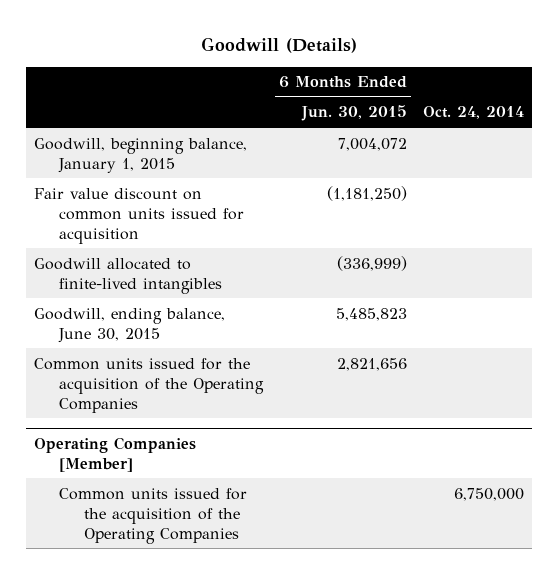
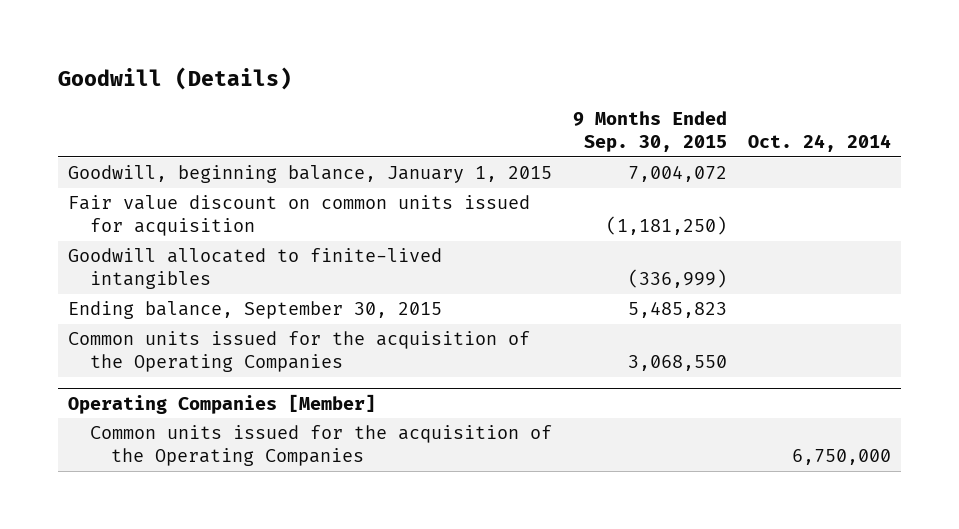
- | 6 Months Ended Jun. 30, 2015 | Oct. 24, 2014
+ | 9 Months Ended Sep. 30, 2015 | Oct. 24, 2014
- Goodwill, ending balance, June 30, 2015 | 5,485,823 |
+ Ending balance, September 30, 2015 | 5,485,823 |

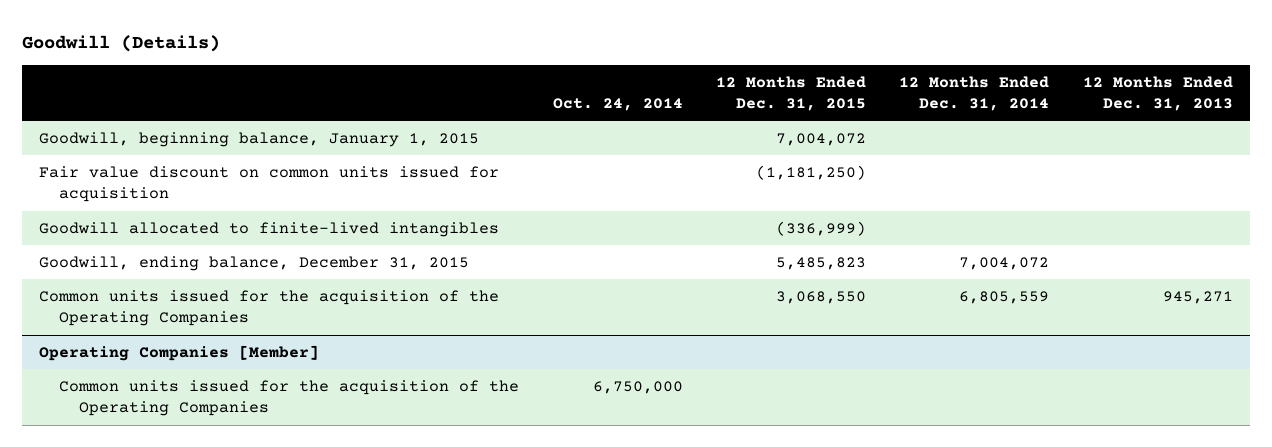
- | 9 Months Ended Sep. 30, 2015 | Oct. 24, 2014
+ | Oct. 24, 2014 | 12 Months Ended Dec. 31, 2015 | 12 Months Ended Dec. 31, 2014 | 12 Months Ended Dec. 31, 2013
- Ending balance, September 30, 2015 | 5,485,823 |
+ Goodwill, ending balance, December 31, 2015 | | 5,485,823 | 7,004,072 |

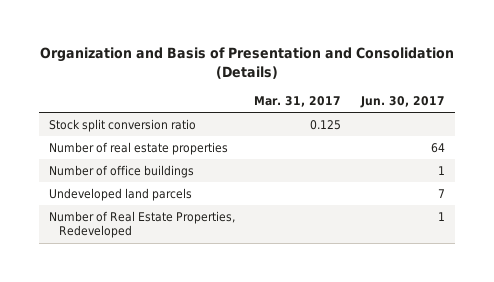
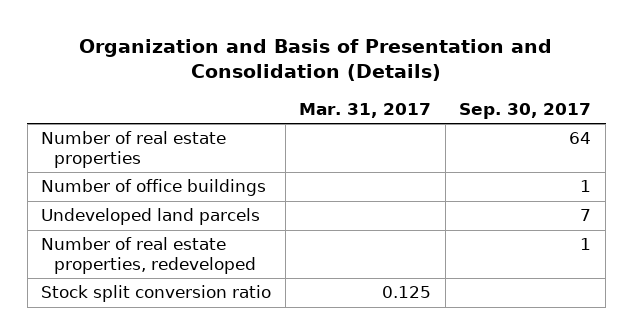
- | Mar. 31, 2017 | Jun. 30, 2017
+ | Mar. 31, 2017 | Sep. 30, 2017
- Number of Real Estate Properties, Redeveloped | | 1
+ Number of real estate properties, redeveloped | | 1
moved down: Stock split conversion ratio | 0.125 |

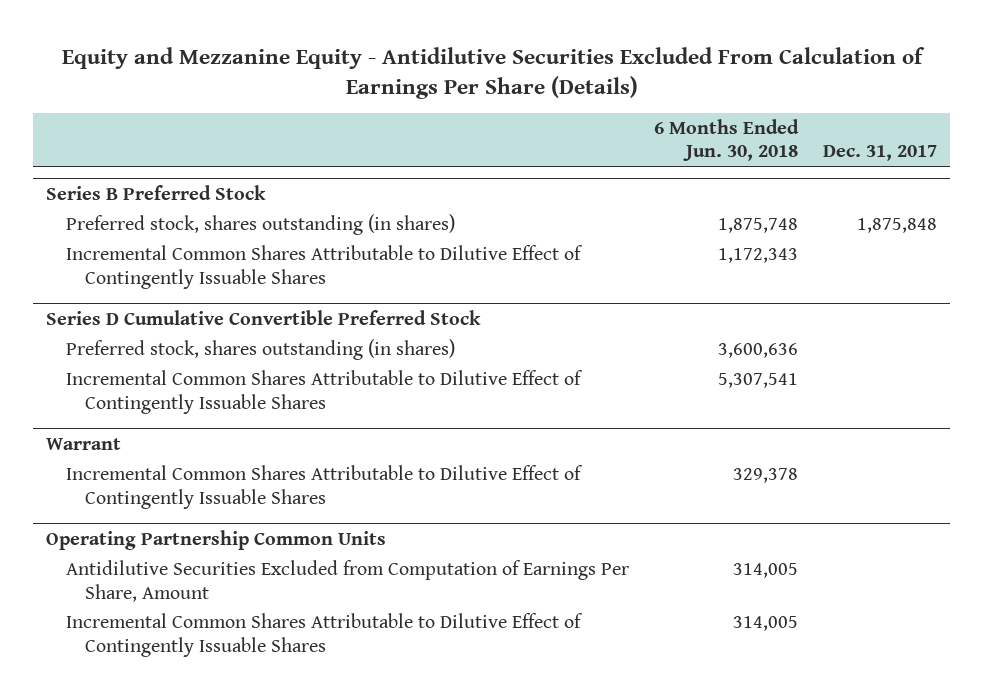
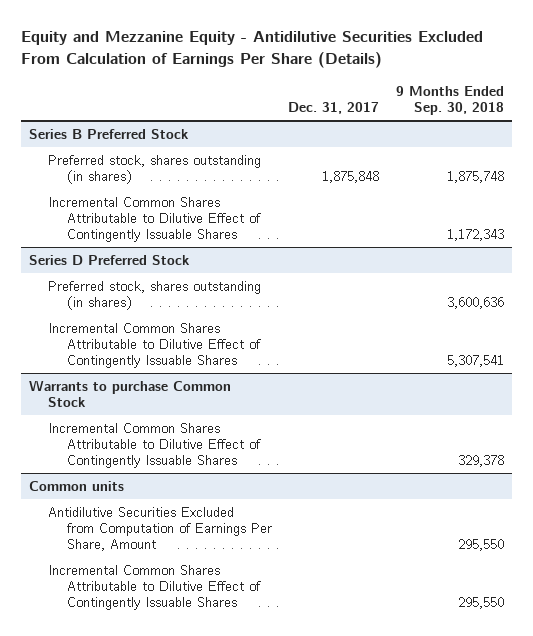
- | 6 Months Ended Jun. 30, 2018 | Dec. 31, 2017
+ | Dec. 31, 2017 | 9 Months Ended Sep. 30, 2018
- Series D Cumulative Convertible Preferred Stock
+ Series D Preferred Stock
- Warrant
+ Warrants to purchase Common Stock
- Operating Partnership Common Units
+ Common units

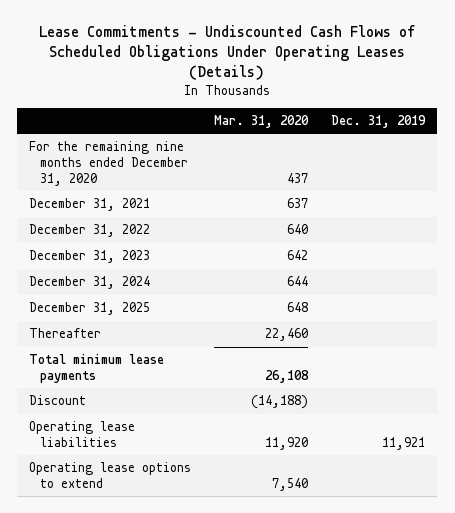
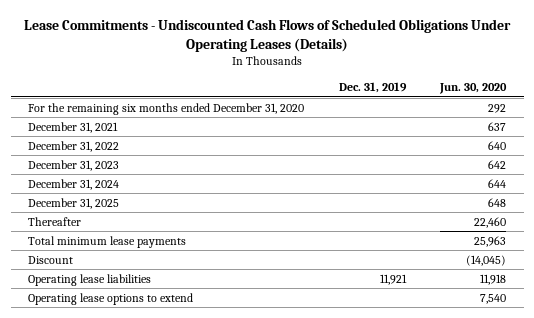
- | Mar. 31, 2020 | Dec. 31, 2019
+ | Dec. 31, 2019 | Jun. 30, 2020
- For the remaining nine months ended December 31, 2020 | 437 |
+ For the remaining six months ended December 31, 2020 | | 292

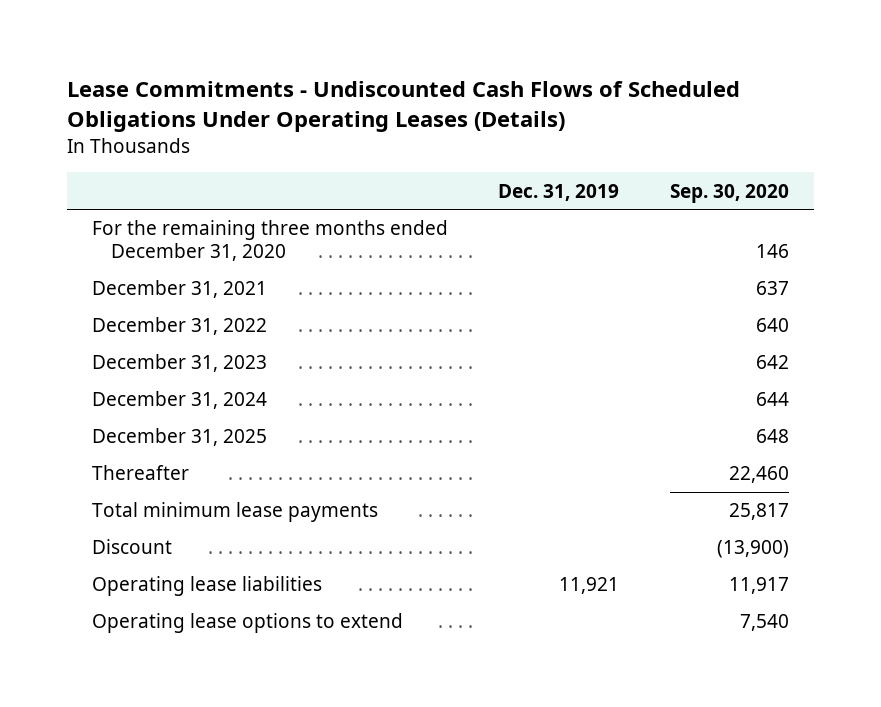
- | Dec. 31, 2019 | Jun. 30, 2020
+ | Dec. 31, 2019 | Sep. 30, 2020
- For the remaining six months ended December 31, 2020 | | 292
+ For the remaining three months ended December 31, 2020 | | 146

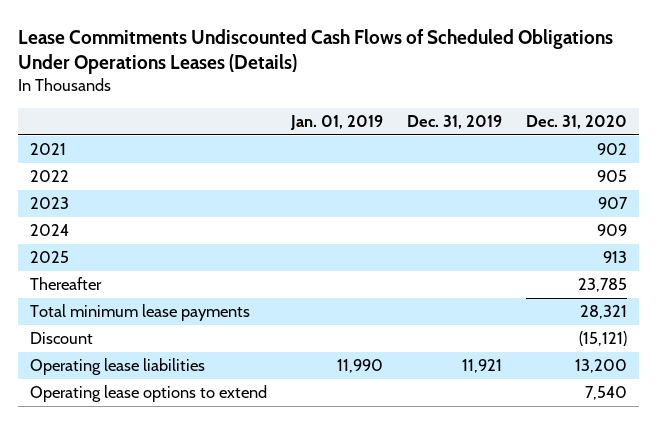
- Lease Commitments - Undiscounted Cash Flows of Scheduled Obligations Under Operating Leases (Details)
+ Lease Commitments Undiscounted Cash Flows of Scheduled Obligations Under Operations Leases (Details)
- | Dec. 31, 2019 | Sep. 30, 2020
+ | Jan. 01, 2019 | Dec. 31, 2019 | Dec. 31, 2020
- For the remaining three months ended December 31, 2020 | | 146
- December 31, 2021 | | 637
- December 31, 2022 | | 640
- December 31, 2023 | | 642
- December 31, 2024 | | 644
- December 31, 2025 | | 648
+ 2021 | | | 902
+ 2022 | | | 905
+ 2023 | | | 907
+ 2024 | | | 909
+ 2025 | | | 913

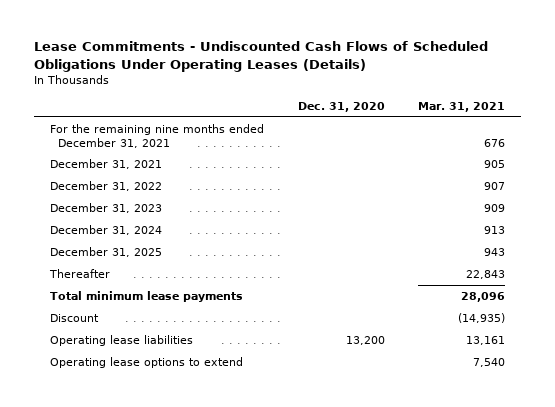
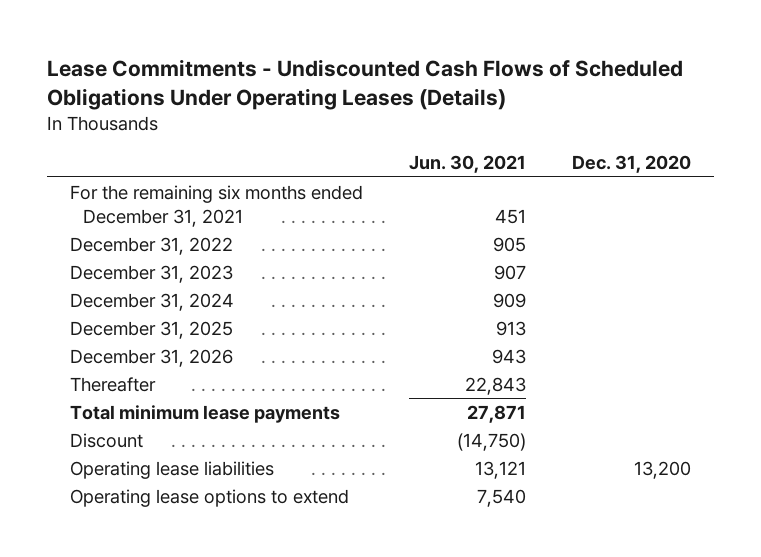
- | Dec. 31, 2020 | Mar. 31, 2021
+ | Jun. 30, 2021 | Dec. 31, 2020
- For the remaining nine months ended December 31, 2021 | | 676
- December 31, 2021 | | 905
+ For the remaining six months ended December 31, 2021 | 451 |
+ December 31, 2026 | 943 |

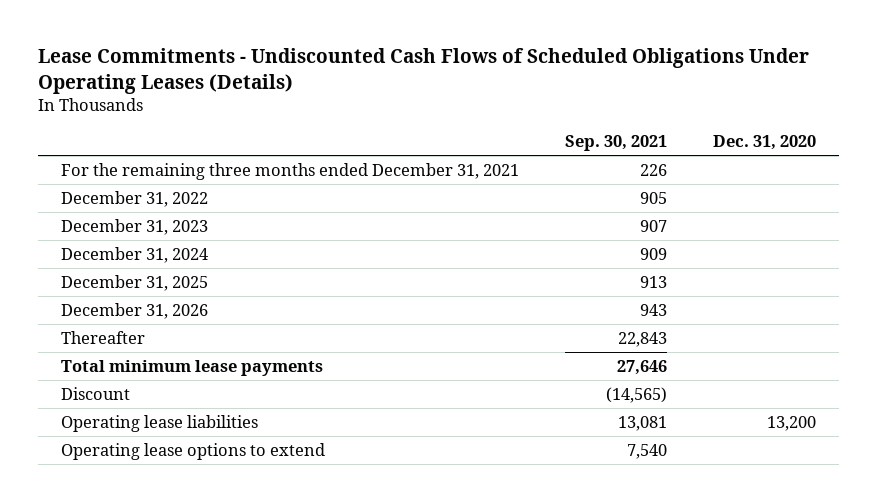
- | Jun. 30, 2021 | Dec. 31, 2020
+ | Sep. 30, 2021 | Dec. 31, 2020
- For the remaining six months ended December 31, 2021 | 451 |
+ For the remaining three months ended December 31, 2021 | 226 |

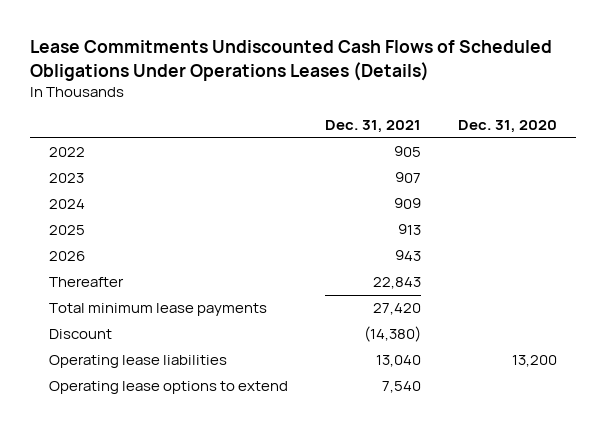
- Lease Commitments - Undiscounted Cash Flows of Scheduled Obligations Under Operating Leases (Details)
+ Lease Commitments Undiscounted Cash Flows of Scheduled Obligations Under Operations Leases (Details)
- | Sep. 30, 2021 | Dec. 31, 2020
+ | Dec. 31, 2021 | Dec. 31, 2020
- For the remaining three months ended December 31, 2021 | 226 |
- December 31, 2022 | 905 |
- December 31, 2023 | 907 |
- December 31, 2024 | 909 |
- December 31, 2025 | 913 |
- December 31, 2026 | 943 |
+ 2022 | 905 |
+ 2023 | 907 |
+ 2024 | 909 |
+ 2025 | 913 |
+ 2026 | 943 |

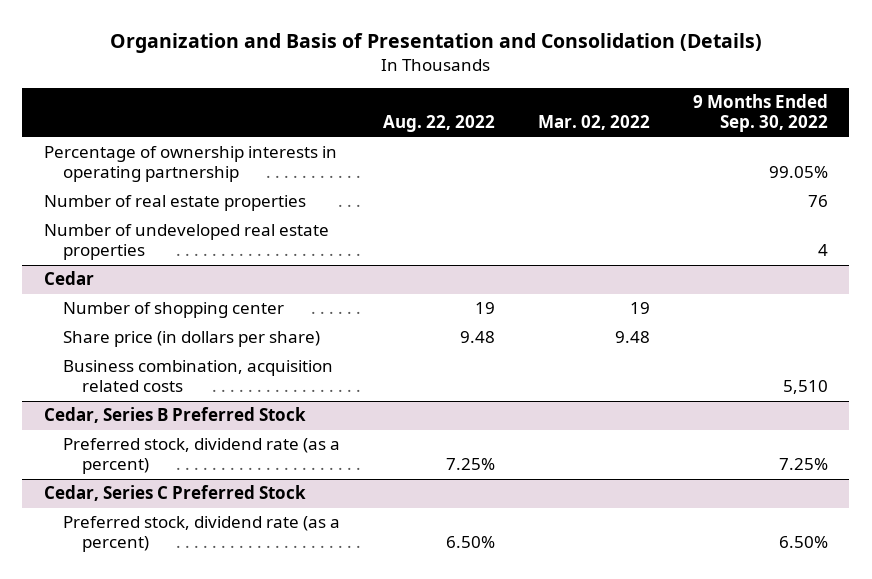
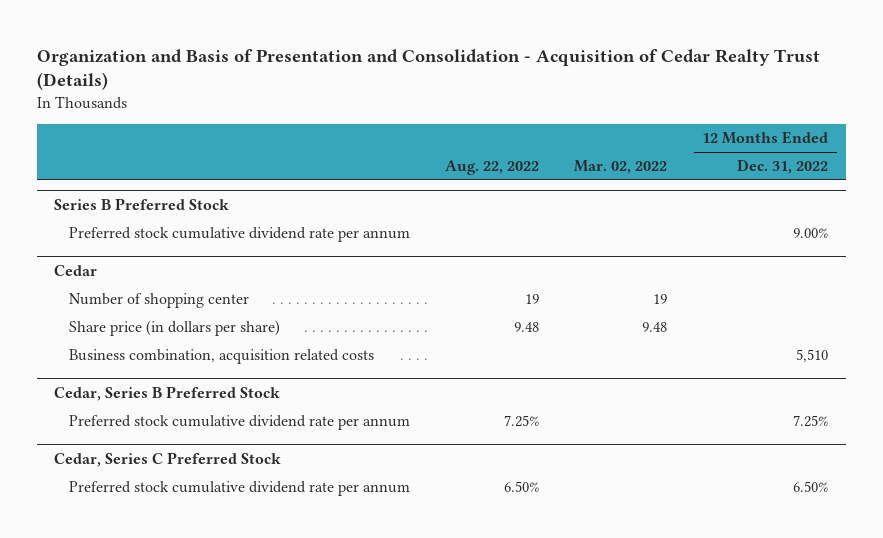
- Organization and Basis of Presentation and Consolidation (Details)
+ Organization and Basis of Presentation and Consolidation - Acquisition of Cedar Realty Trust (Details)
- | Aug. 22, 2022 | Mar. 02, 2022 | 9 Months Ended Sep. 30, 2022
+ | Aug. 22, 2022 | Mar. 02, 2022 | 12 Months Ended Dec. 31, 2022
- Percentage of ownership interests in operating partnership | | | 99.05%
- Number of real estate properties | | | 76
- Number of undeveloped real estate properties | | | 4
+ Series B Preferred Stock
+ Preferred stock cumulative dividend rate per annum | | | 9.00%
@ Cedar, Series B Preferred Stock
- Preferred stock, dividend rate (as a percent) | 7.25% | | 7.25%
+ Preferred stock cumulative dividend rate per annum | 7.25% | | 7.25%
@ Cedar, Series C Preferred Stock
- Preferred stock, dividend rate (as a percent) | 6.50% | | 6.50%
+ Preferred stock cumulative dividend rate per annum | 6.50% | | 6.50%

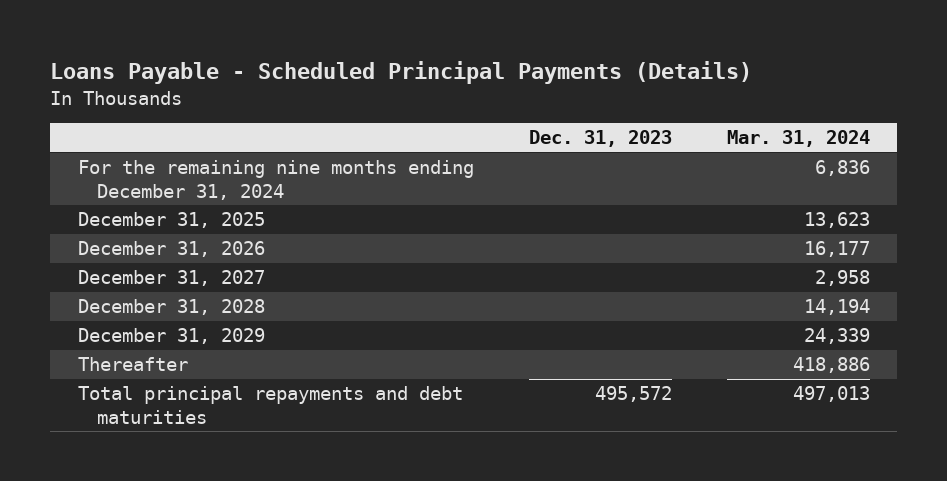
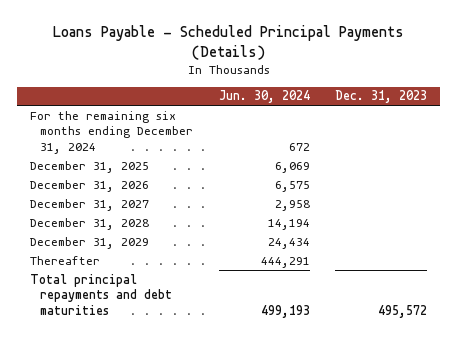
- | Dec. 31, 2023 | Mar. 31, 2024
+ | Jun. 30, 2024 | Dec. 31, 2023
- For the remaining nine months ending December 31, 2024 | | 6,836
+ For the remaining six months ending December 31, 2024 | 672 |

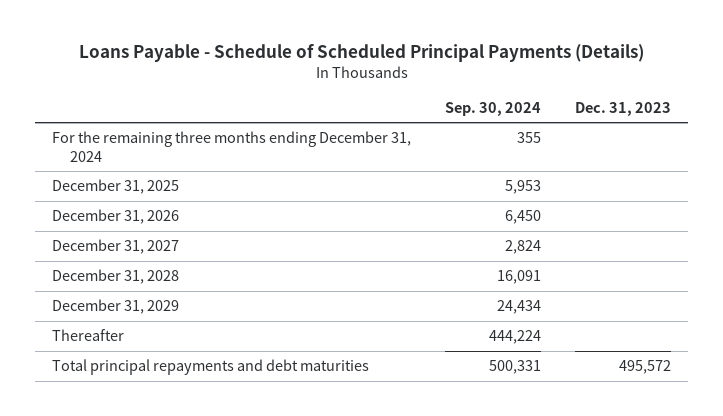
- Loans Payable - Scheduled Principal Payments (Details)
+ Loans Payable - Schedule of Scheduled Principal Payments (Details)
- | Jun. 30, 2024 | Dec. 31, 2023
+ | Sep. 30, 2024 | Dec. 31, 2023
- For the remaining six months ending December 31, 2024 | 672 |
+ For the remaining three months ending December 31, 2024 | 355 |

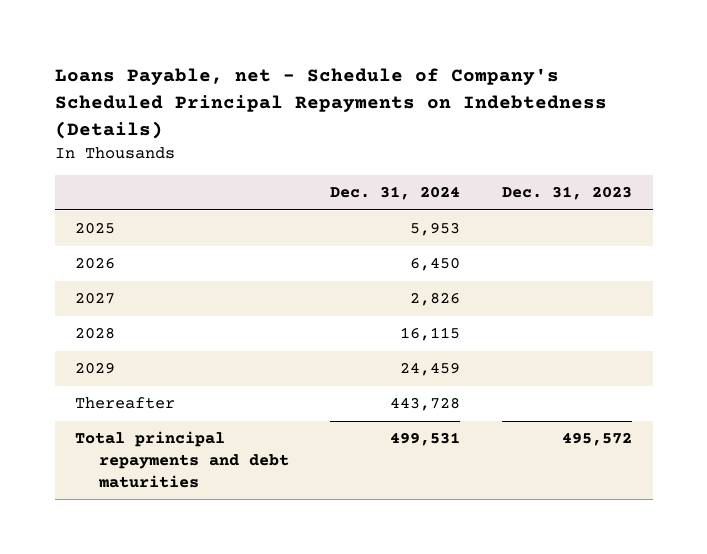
- Loans Payable - Schedule of Scheduled Principal Payments (Details)
+ Loans Payable, net - Schedule of Company's Scheduled Principal Repayments on Indebtedness (Details)
- | Sep. 30, 2024 | Dec. 31, 2023
+ | Dec. 31, 2024 | Dec. 31, 2023
- For the remaining three months ending December 31, 2024 | 355 |
- December 31, 2025 | 5,953 |
- December 31, 2026 | 6,450 |
- December 31, 2027 | 2,824 |
- December 31, 2028 | 16,091 |
- December 31, 2029 | 24,434 |
+ 2025 | 5,953 |
+ 2026 | 6,450 |
+ 2027 | 2,826 |
+ 2028 | 16,115 |
+ 2029 | 24,459 |

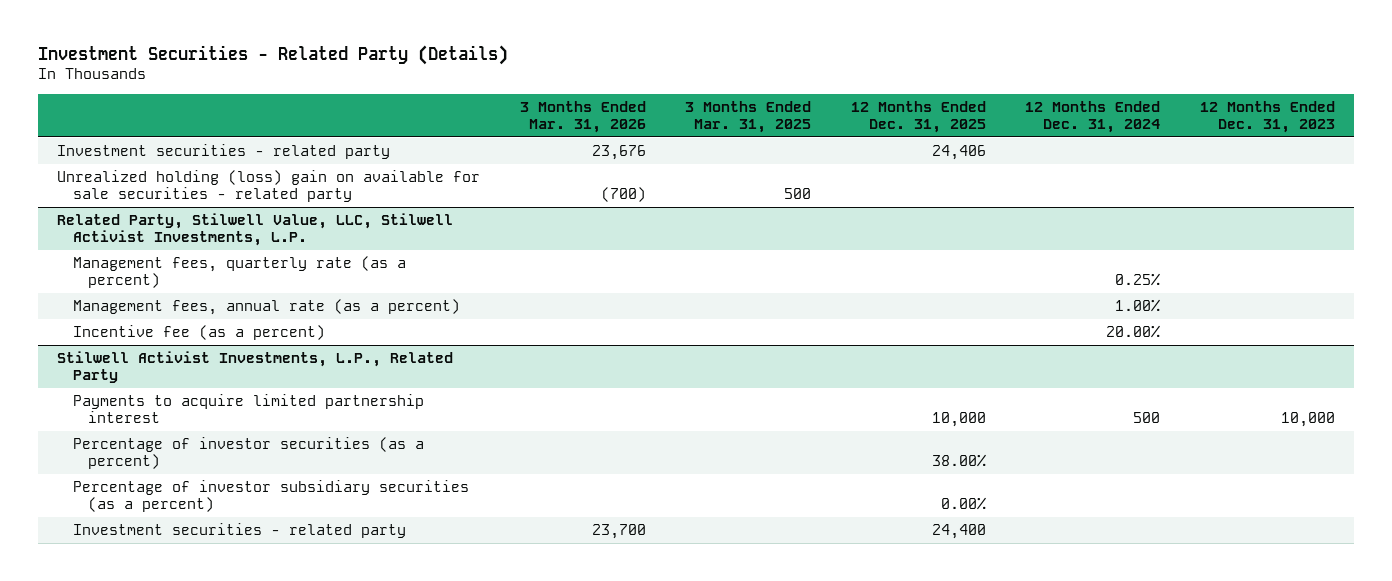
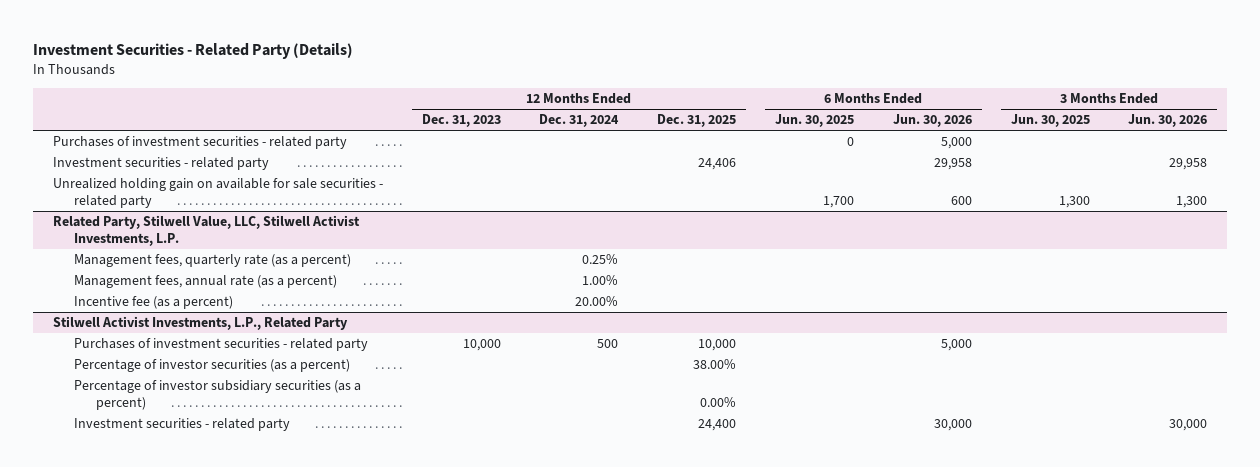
- | 3 Months Ended Mar. 31, 2026 | 3 Months Ended Mar. 31, 2025 | 12 Months Ended Dec. 31, 2025 | 12 Months Ended Dec. 31, 2024 | 12 Months Ended Dec. 31, 2023
+ | 12 Months Ended Dec. 31, 2023 | 12 Months Ended Dec. 31, 2024 | 12 Months Ended Dec. 31, 2025 | 6 Months Ended Jun. 30, 2025 | 6 Months Ended Jun. 30, 2026 | 3 Months Ended Jun. 30, 2025 | 3 Months Ended Jun. 30, 2026
+ Purchases of investment securities - related party | | | | 0 | 5,000 | |
- Unrealized holding (loss) gain on available for sale securities - related party | (700) | 500 | | |
+ Unrealized holding gain on available for sale securities - related party | | | | 1,700 | 600 | 1,300 | 1,300
@ Stilwell Activist Investments, L.P., Related Party
- Payments to acquire limited partnership interest | | | 10,000 | 500 | 10,000
+ Purchases of investment securities - related party | 10,000 | 500 | 10,000 | | 5,000 | |

